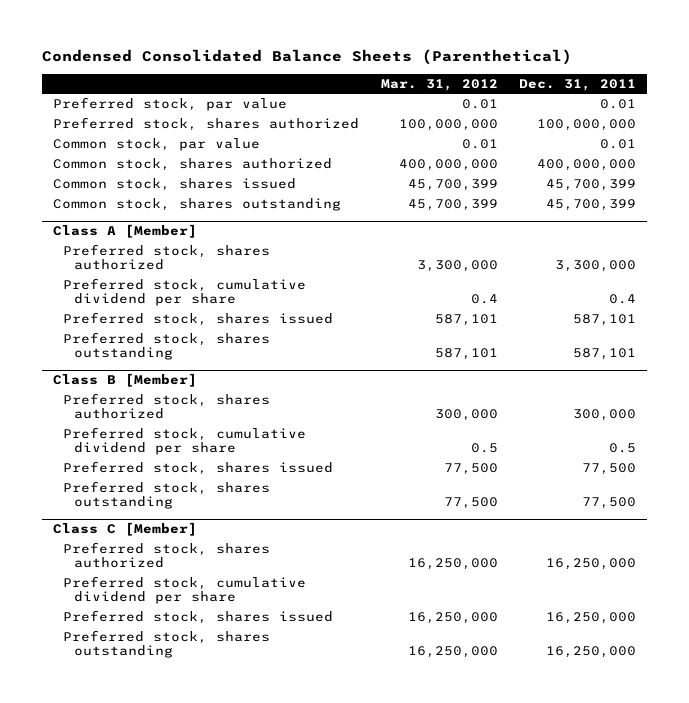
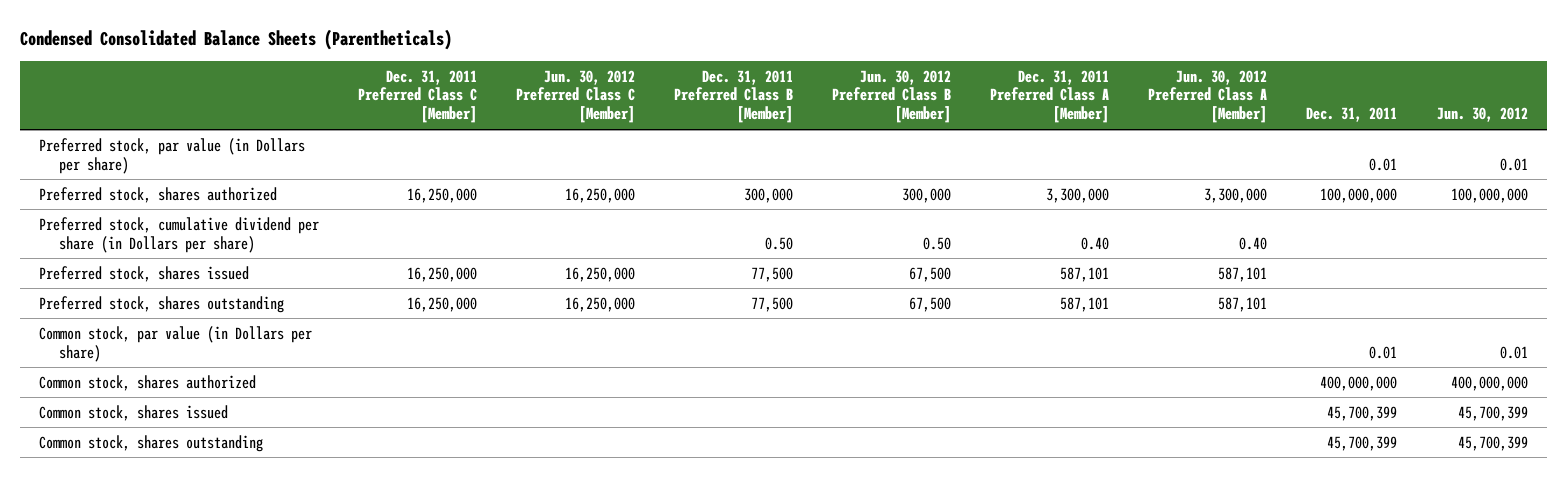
- Condensed Consolidated Balance Sheets (Parenthetical)
+ Condensed Consolidated Balance Sheets (Parentheticals)
- | Mar. 31, 2012 | Dec. 31, 2011
+ | Dec. 31, 2011 Preferred Class C [Member] | Jun. 30, 2012 Preferred Class C [Member] | Dec. 31, 2011 Preferred Class B [Member] | Jun. 30, 2012 Preferred Class B [Member] | Dec. 31, 2011 Preferred Class A [Member] | Jun. 30, 2012 Preferred Class A [Member] | Dec. 31, 2011 | Jun. 30, 2012
- Preferred stock, par value | 0.01 | 0.01
+ Preferred stock, par value (in Dollars per share) | | | | | | | 0.01 | 0.01
- Common stock, par value | 0.01 | 0.01
+ Preferred stock, cumulative dividend per share (in Dollars per share) | | | 0.50 | 0.50 | 0.40 | 0.40 | |
+ Preferred stock, shares issued | 16,250,000 | 16,250,000 | 77,500 | 67,500 | 587,101 | 587,101 | |
+ Preferred stock, shares outstanding | 16,250,000 | 16,250,000 | 77,500 | 67,500 | 587,101 | 587,101 | |
+ Common stock, par value (in Dollars per share) | | | | | | | 0.01 | 0.01
- Class A [Member]
- Preferred stock, shares authorized | 3,300,000 | 3,300,000
- Preferred stock, cumulative dividend per share | 0.4 | 0.4
- Preferred stock, shares issued | 587,101 | 587,101
- Preferred stock, shares outstanding | 587,101 | 587,101
- Class B [Member]
- Preferred stock, shares authorized | 300,000 | 300,000
- Preferred stock, cumulative dividend per share | 0.5 | 0.5
- Preferred stock, shares issued | 77,500 | 77,500
- Preferred stock, shares outstanding | 77,500 | 77,500
- Class C [Member]
- Preferred stock, shares authorized | 16,250,000 | 16,250,000
- Preferred stock, cumulative dividend per share
- Preferred stock, shares issued | 16,250,000 | 16,250,000
- Preferred stock, shares outstanding | 16,250,000 | 16,250,000

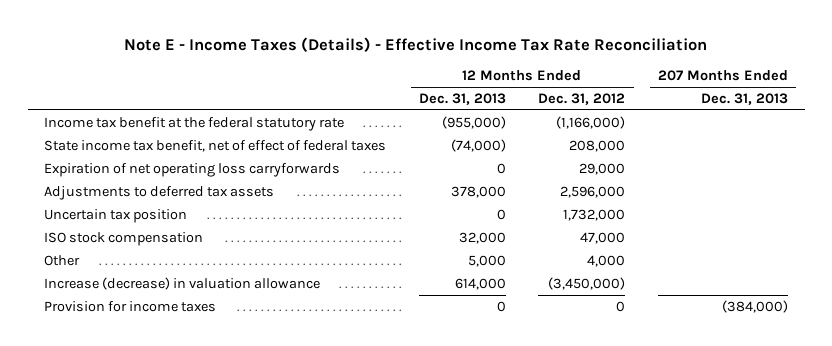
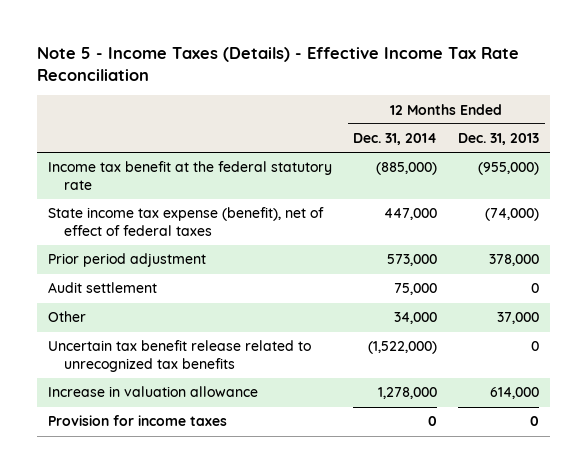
- Note E - Income Taxes (Details) - Effective Income Tax Rate Reconciliation
+ Note 5 - Income Taxes (Details) - Effective Income Tax Rate Reconciliation
- | 12 Months Ended Dec. 31, 2013 | 12 Months Ended Dec. 31, 2012 | 207 Months Ended Dec. 31, 2013
+ | 12 Months Ended Dec. 31, 2014 | 12 Months Ended Dec. 31, 2013
- State income tax benefit, net of effect of federal taxes | (74,000) | 208,000 |
- Expiration of net operating loss carryforwards | 0 | 29,000 |
- Adjustments to deferred tax assets | 378,000 | 2,596,000 |
- Uncertain tax position | 0 | 1,732,000 |
- ISO stock compensation | 32,000 | 47,000 |
- Other | 5,000 | 4,000 |
- Increase (decrease) in valuation allowance | 614,000 | (3,450,000) |
+ State income tax expense (benefit), net of effect of federal taxes | 447,000 | (74,000)
+ Prior period adjustment | 573,000 | 378,000
+ Audit settlement | 75,000 | 0
+ Other | 34,000 | 37,000
+ Uncertain tax benefit release related to unrecognized tax benefits | (1,522,000) | 0
+ Increase in valuation allowance | 1,278,000 | 614,000

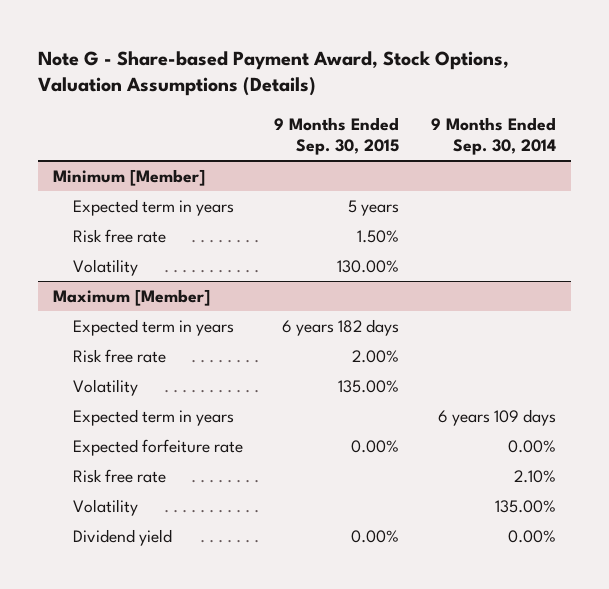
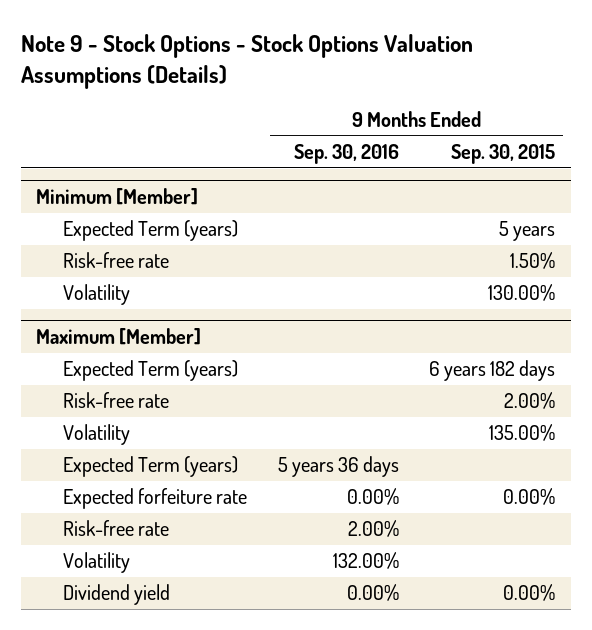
- Note G - Share-based Payment Award, Stock Options, Valuation Assumptions (Details)
+ Note 9 - Stock Options - Stock Options Valuation Assumptions (Details)
- | 9 Months Ended Sep. 30, 2015 | 9 Months Ended Sep. 30, 2014
+ | 9 Months Ended Sep. 30, 2016 | 9 Months Ended Sep. 30, 2015
@ Minimum [Member]
- Expected term in years | 5 years |
- Risk free rate | 1.50% |
+ Expected Term (years) | | 5 years
+ Risk-free rate | | 1.50%
@ Maximum [Member]
- Expected term in years | 6 years 182 days |
- Risk free rate | 2.00% |
+ Expected Term (years) | | 6 years 182 days
+ Risk-free rate | | 2.00%
- Expected term in years | | 6 years 109 days
+ Expected Term (years) | 5 years 36 days |
- Risk free rate | | 2.10%
+ Risk-free rate | 2.00% |

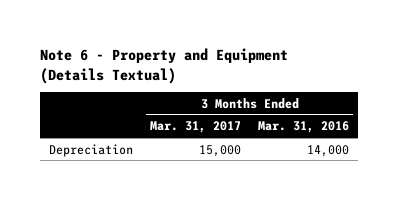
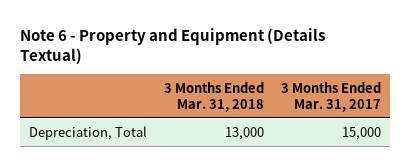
- | 3 Months Ended Mar. 31, 2017 | 3 Months Ended Mar. 31, 2016
+ | 3 Months Ended Mar. 31, 2018 | 3 Months Ended Mar. 31, 2017
- Depreciation | 15,000 | 14,000
+ Depreciation, Total | 13,000 | 15,000

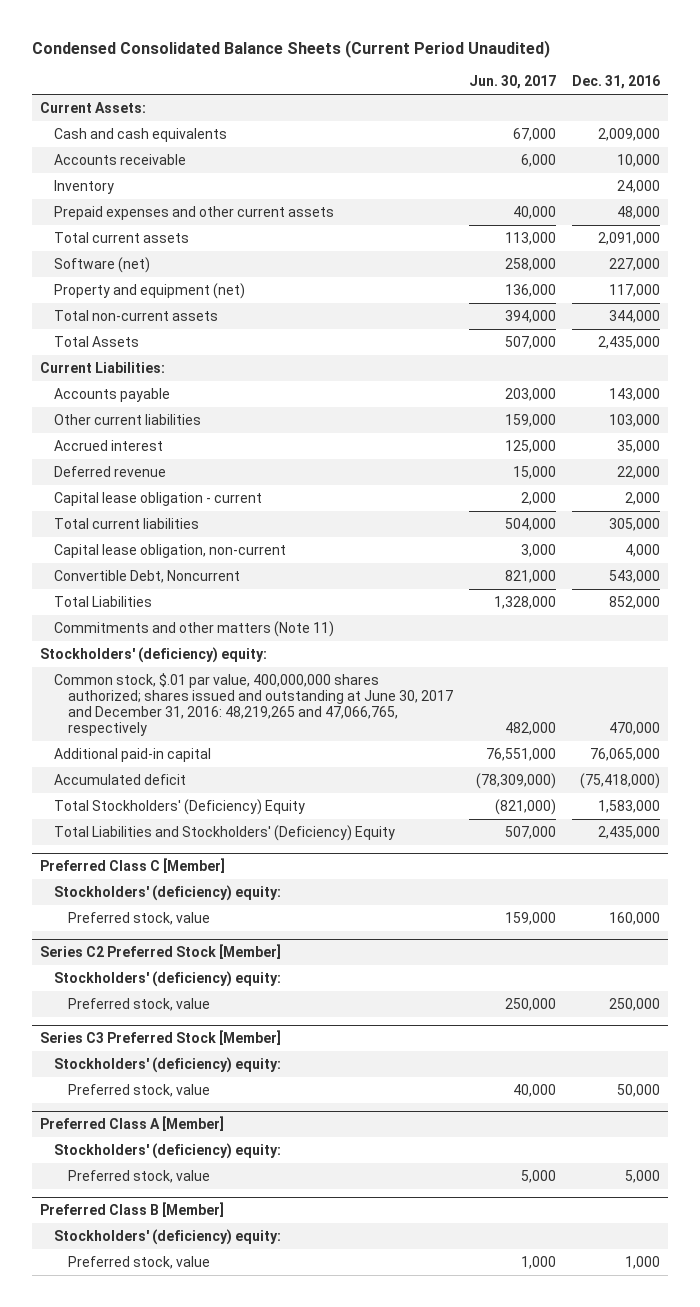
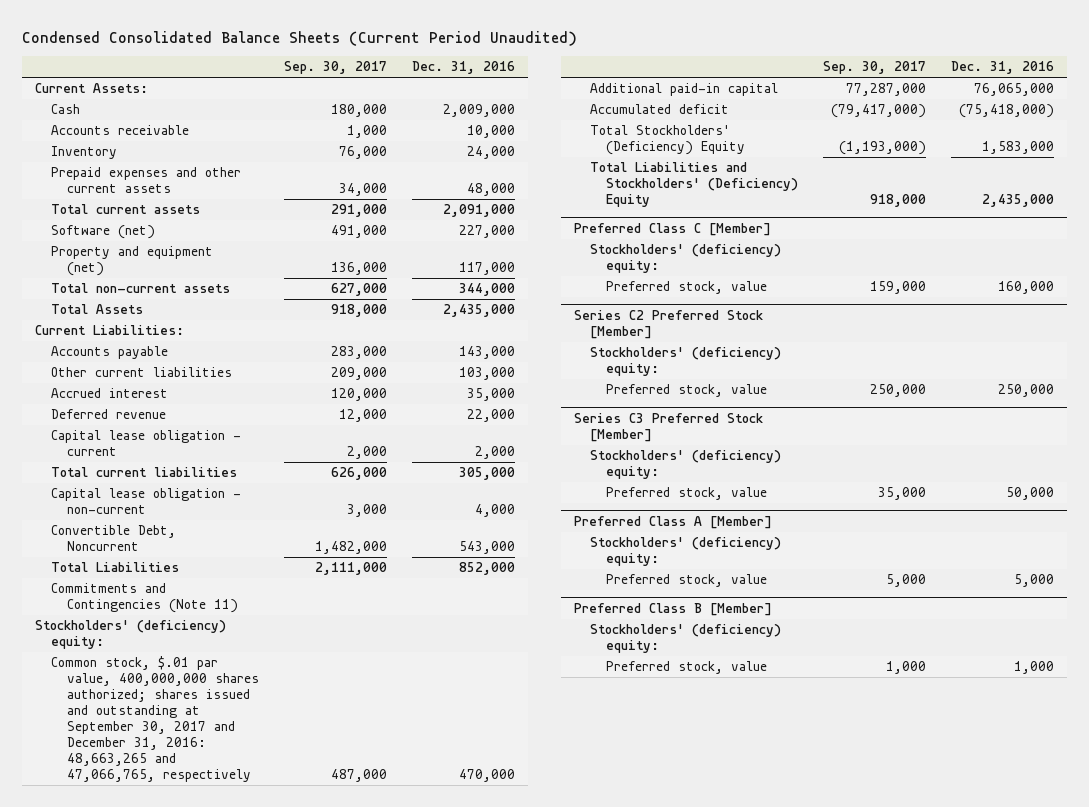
- | Jun. 30, 2017 | Dec. 31, 2016
+ | Sep. 30, 2017 | Dec. 31, 2016
- Cash and cash equivalents | 67,000 | 2,009,000
+ Cash | 180,000 | 2,009,000
- Capital lease obligation, non-current | 3,000 | 4,000
+ Capital lease obligation - non-current | 3,000 | 4,000
- Commitments and other matters (Note 11)
+ Commitments and Contingencies (Note 11)
- Common stock, $.01 par value, 400,000,000 shares authorized; shares issued and outstanding at June 30, 2017 and December 31, 2016: 48,219,265 and 47,066,765, respectively | 482,000 | 470,000
+ Common stock, $.01 par value, 400,000,000 shares authorized; shares issued and outstanding at September 30, 2017 and December 31, 2016: 48,663,265 and 47,066,765, respectively | 487,000 | 470,000

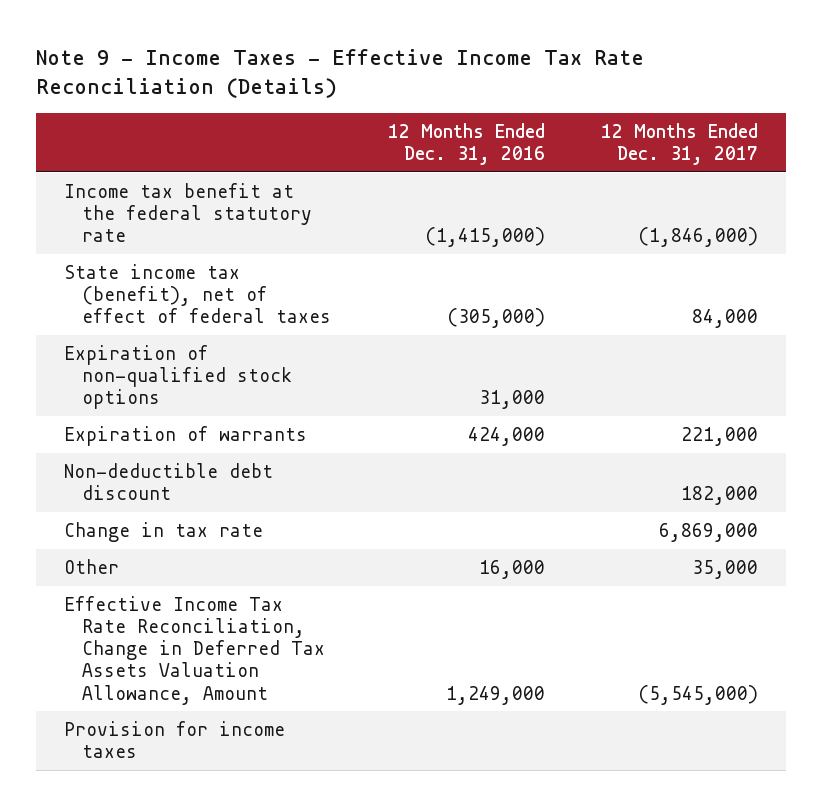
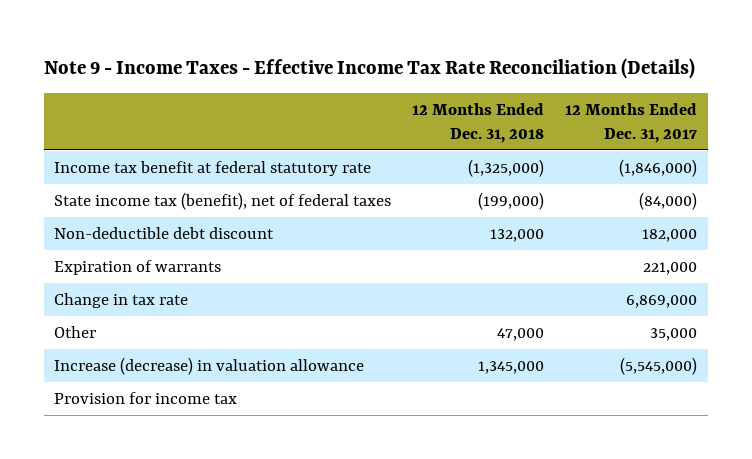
- | 12 Months Ended Dec. 31, 2016 | 12 Months Ended Dec. 31, 2017
+ | 12 Months Ended Dec. 31, 2018 | 12 Months Ended Dec. 31, 2017
- Income tax benefit at the federal statutory rate | (1,415,000) | (1,846,000)
- State income tax (benefit), net of effect of federal taxes | (305,000) | 84,000
- Expiration of non-qualified stock options | 31,000 |
+ Income tax benefit at federal statutory rate | (1,325,000) | (1,846,000)
+ State income tax (benefit), net of federal taxes | (199,000) | (84,000)
moved down: Expiration of warrants | | 221,000
- Effective Income Tax Rate Reconciliation, Change in Deferred Tax Assets Valuation Allowance, Amount | 1,249,000 | (5,545,000)
- Provision for income taxes
+ Increase (decrease) in valuation allowance | 1,345,000 | (5,545,000)
+ Provision for income tax

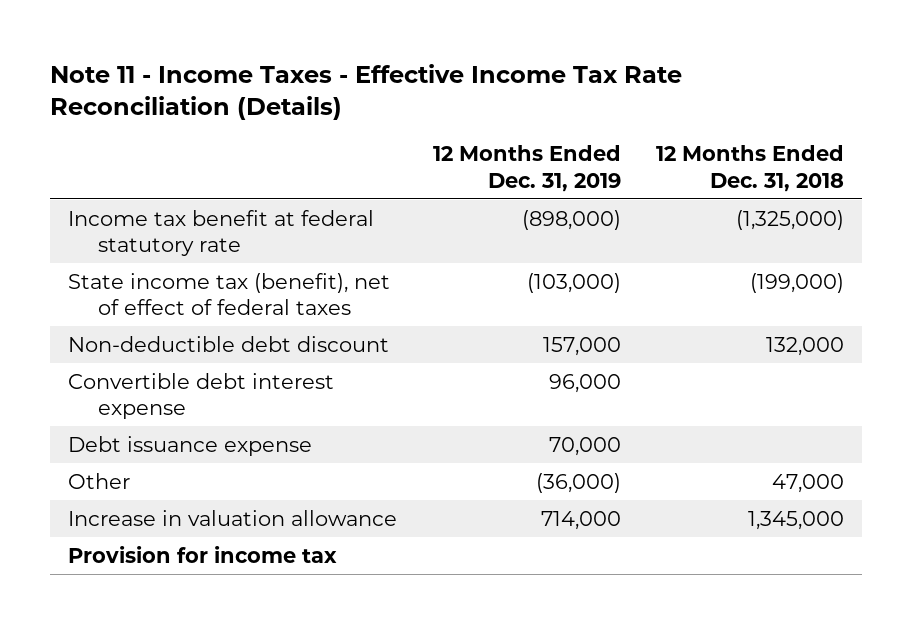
- Note 9 - Income Taxes - Effective Income Tax Rate Reconciliation (Details)
+ Note 11 - Income Taxes - Effective Income Tax Rate Reconciliation (Details)
- | 12 Months Ended Dec. 31, 2018 | 12 Months Ended Dec. 31, 2017
+ | 12 Months Ended Dec. 31, 2019 | 12 Months Ended Dec. 31, 2018
- State income tax (benefit), net of federal taxes | (199,000) | (84,000)
+ State income tax (benefit), net of effect of federal taxes | (103,000) | (199,000)
- Expiration of warrants | | 221,000
- Change in tax rate | | 6,869,000
+ Convertible debt interest expense | 96,000 |
+ Debt issuance expense | 70,000 |
- Increase (decrease) in valuation allowance | 1,345,000 | (5,545,000)
+ Increase in valuation allowance | 714,000 | 1,345,000

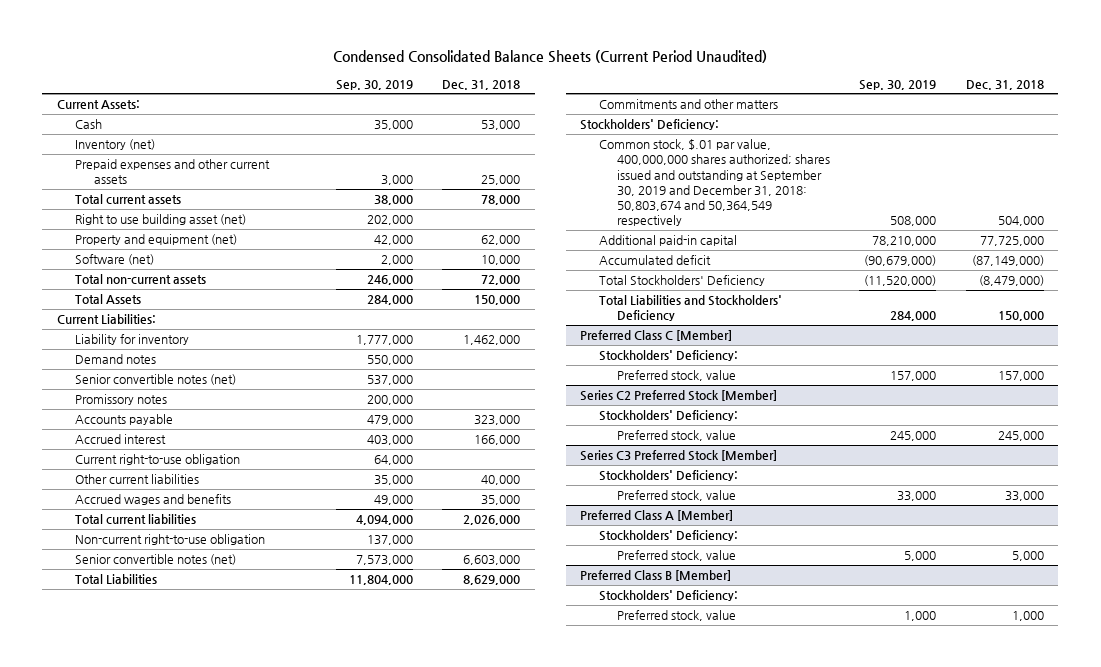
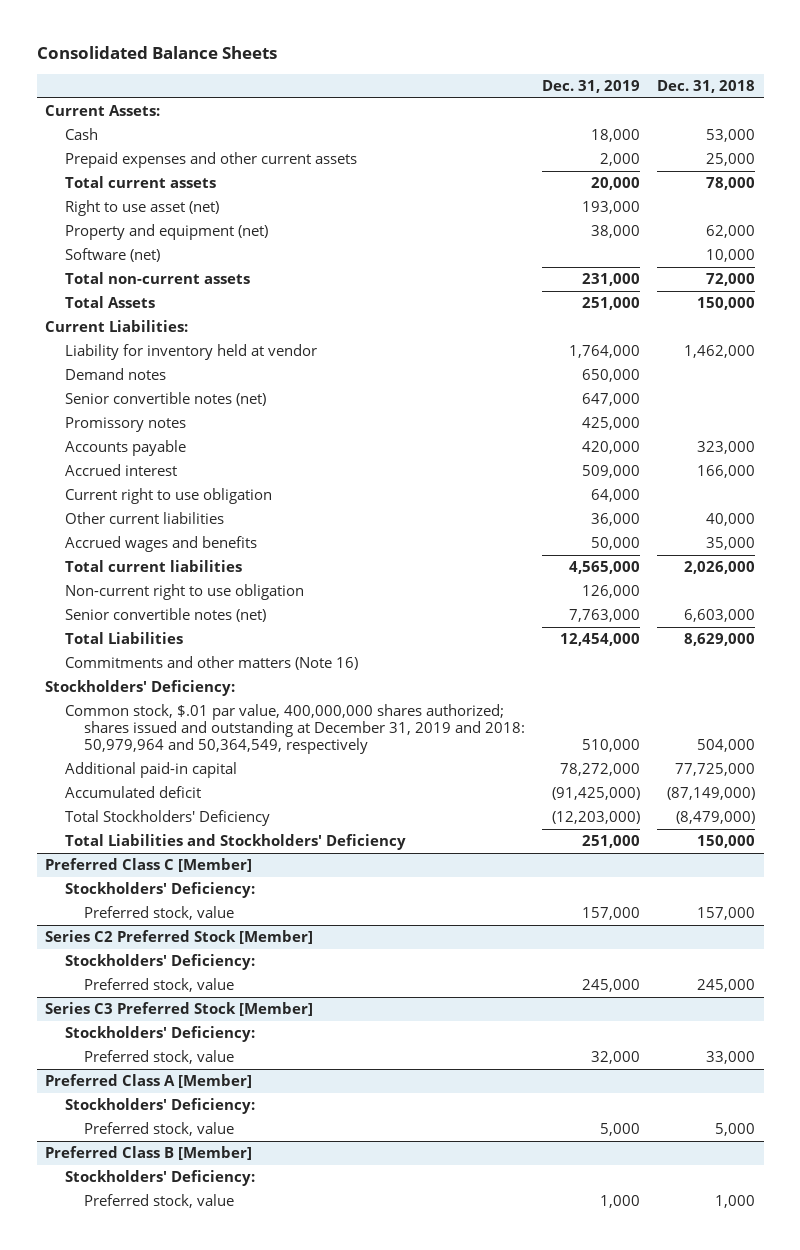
- Condensed Consolidated Balance Sheets (Current Period Unaudited)
+ Consolidated Balance Sheets
- | Sep. 30, 2019 | Dec. 31, 2018
+ | Dec. 31, 2019 | Dec. 31, 2018
- Inventory (net)
- Right to use building asset (net) | 202,000 |
+ Right to use asset (net) | 193,000 |
- Liability for inventory | 1,777,000 | 1,462,000
+ Liability for inventory held at vendor | 1,764,000 | 1,462,000
- Current right-to-use obligation | 64,000 |
+ Current right to use obligation | 64,000 |
- Non-current right-to-use obligation | 137,000 |
+ Non-current right to use obligation | 126,000 |
- Commitments and other matters
+ Commitments and other matters (Note 16)
- Common stock, $.01 par value, 400,000,000 shares authorized; shares issued and outstanding at September 30, 2019 and December 31, 2018: 50,803,674 and 50,364,549 respectively | 508,000 | 504,000
+ Common stock, $.01 par value, 400,000,000 shares authorized; shares issued and outstanding at December 31, 2019 and 2018: 50,979,964 and 50,364,549, respectively | 510,000 | 504,000

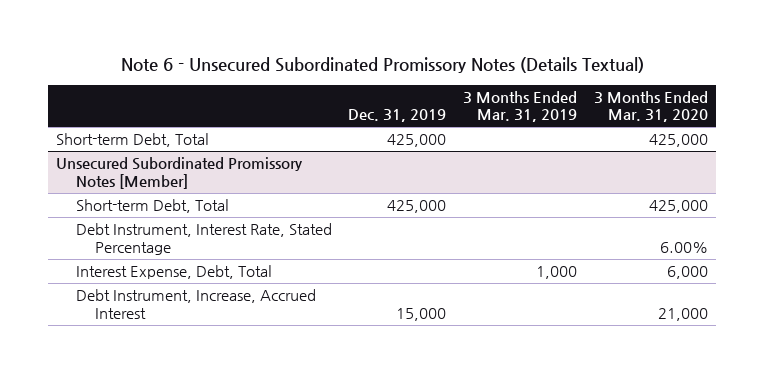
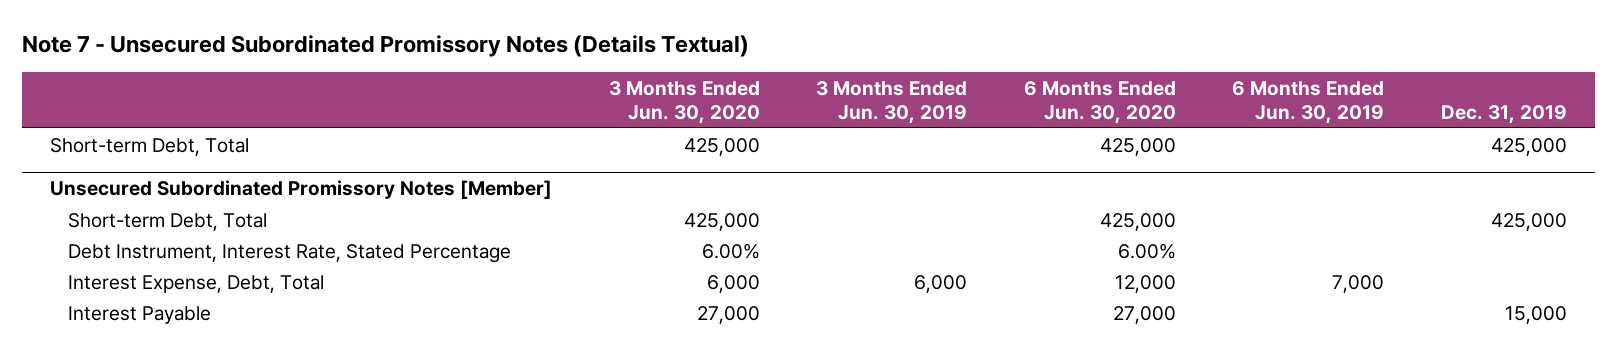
- Note 6 - Unsecured Subordinated Promissory Notes (Details Textual)
+ Note 7 - Unsecured Subordinated Promissory Notes (Details Textual)
- | Dec. 31, 2019 | 3 Months Ended Mar. 31, 2019 | 3 Months Ended Mar. 31, 2020
+ | 3 Months Ended Jun. 30, 2020 | 3 Months Ended Jun. 30, 2019 | 6 Months Ended Jun. 30, 2020 | 6 Months Ended Jun. 30, 2019 | Dec. 31, 2019
@ Unsecured Subordinated Promissory Notes [Member]
- Debt Instrument, Increase, Accrued Interest | 15,000 | | 21,000
+ Interest Payable | 27,000 | | 27,000 | | 15,000

